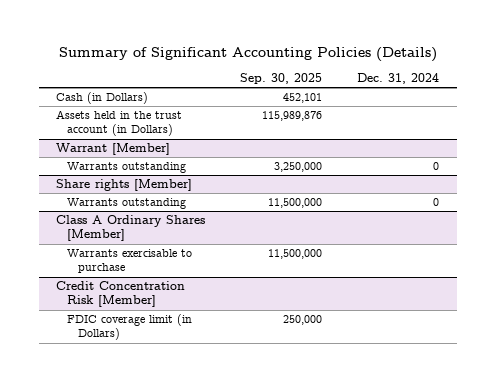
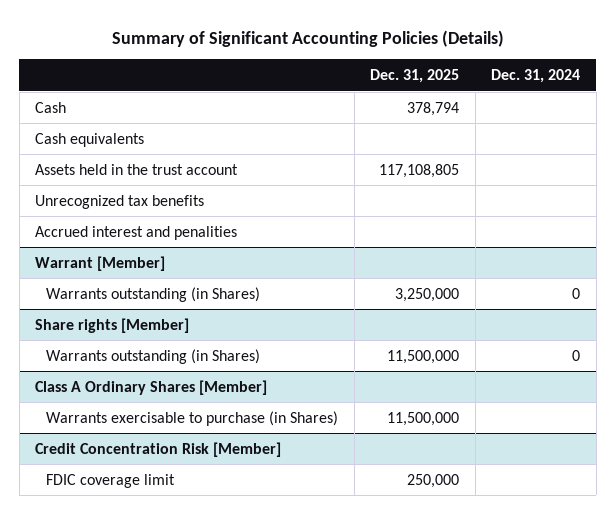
- | Sep. 30, 2025 | Dec. 31, 2024
+ | Dec. 31, 2025 | Dec. 31, 2024
- Cash (in Dollars) | 452,101 |
- Assets held in the trust account (in Dollars) | 115,989,876 |
+ Cash | 378,794 |
+ Cash equivalents
+ Assets held in the trust account | 117,108,805 |
+ Unrecognized tax benefits
+ Accrued interest and penalities
@ Warrant [Member]
- Warrants outstanding | 3,250,000 | 0
+ Warrants outstanding (in Shares) | 3,250,000 | 0
@ Share rights [Member]
- Warrants outstanding | 11,500,000 | 0
+ Warrants outstanding (in Shares) | 11,500,000 | 0
@ Class A Ordinary Shares [Member]
- Warrants exercisable to purchase | 11,500,000 |
+ Warrants exercisable to purchase (in Shares) | 11,500,000 |
@ Credit Concentration Risk [Member]
- FDIC coverage limit (in Dollars) | 250,000 |
+ FDIC coverage limit | 250,000 |

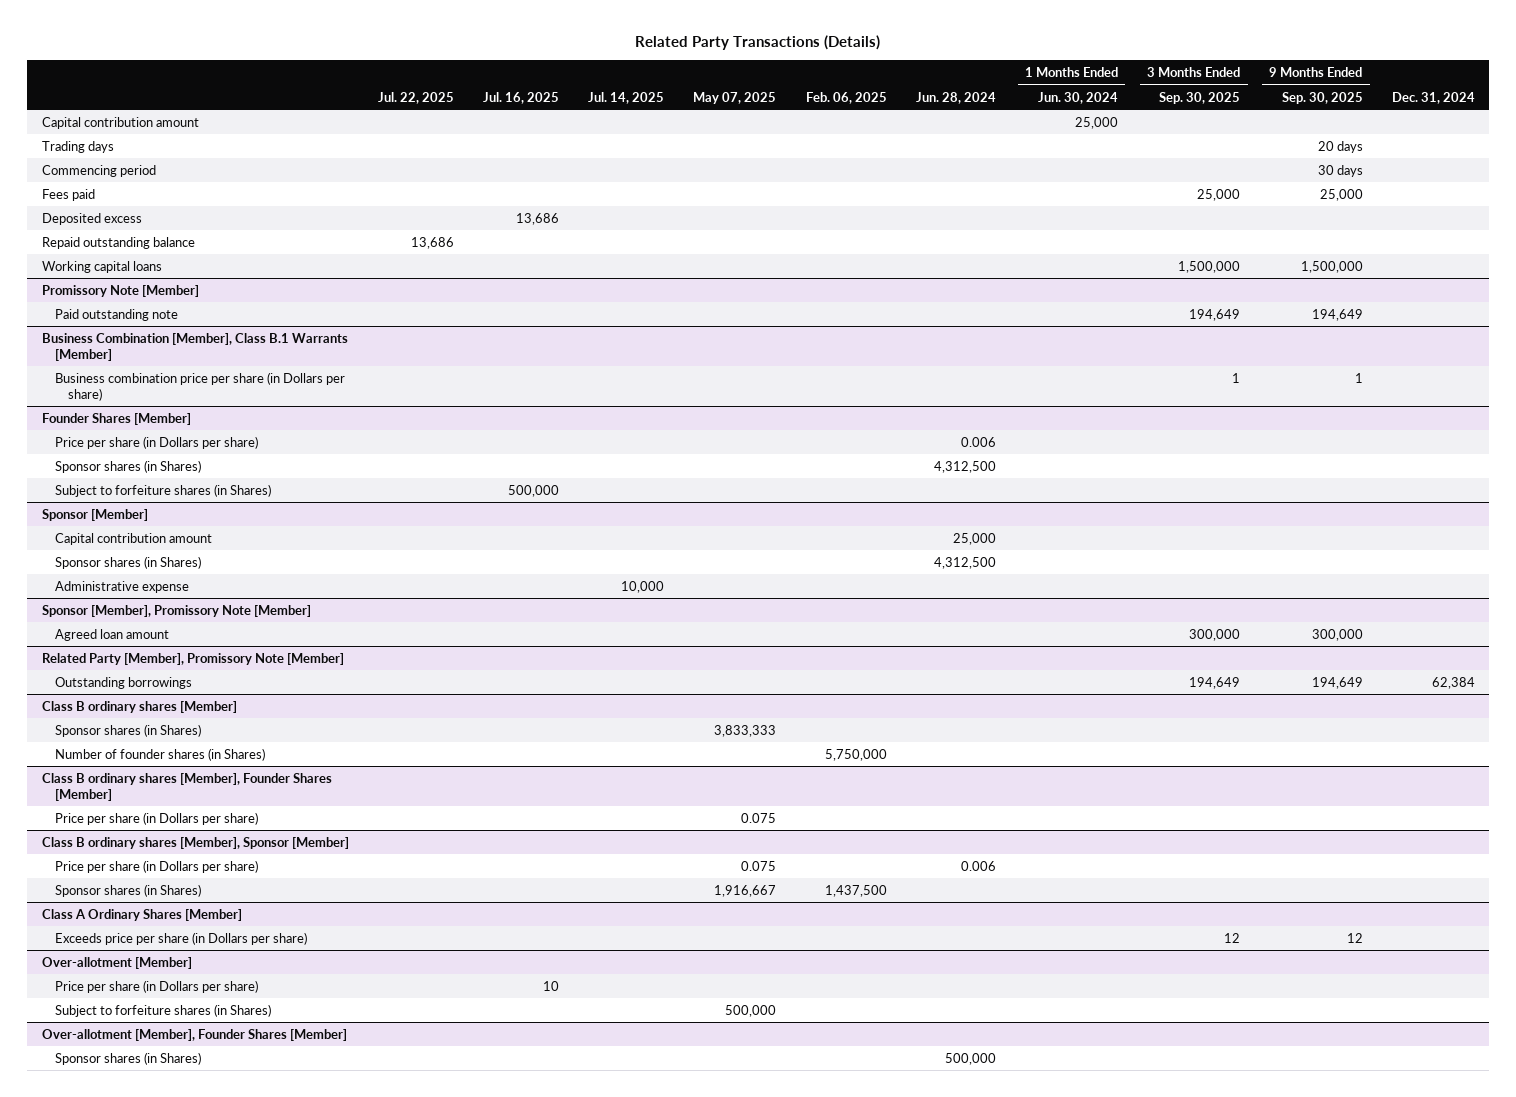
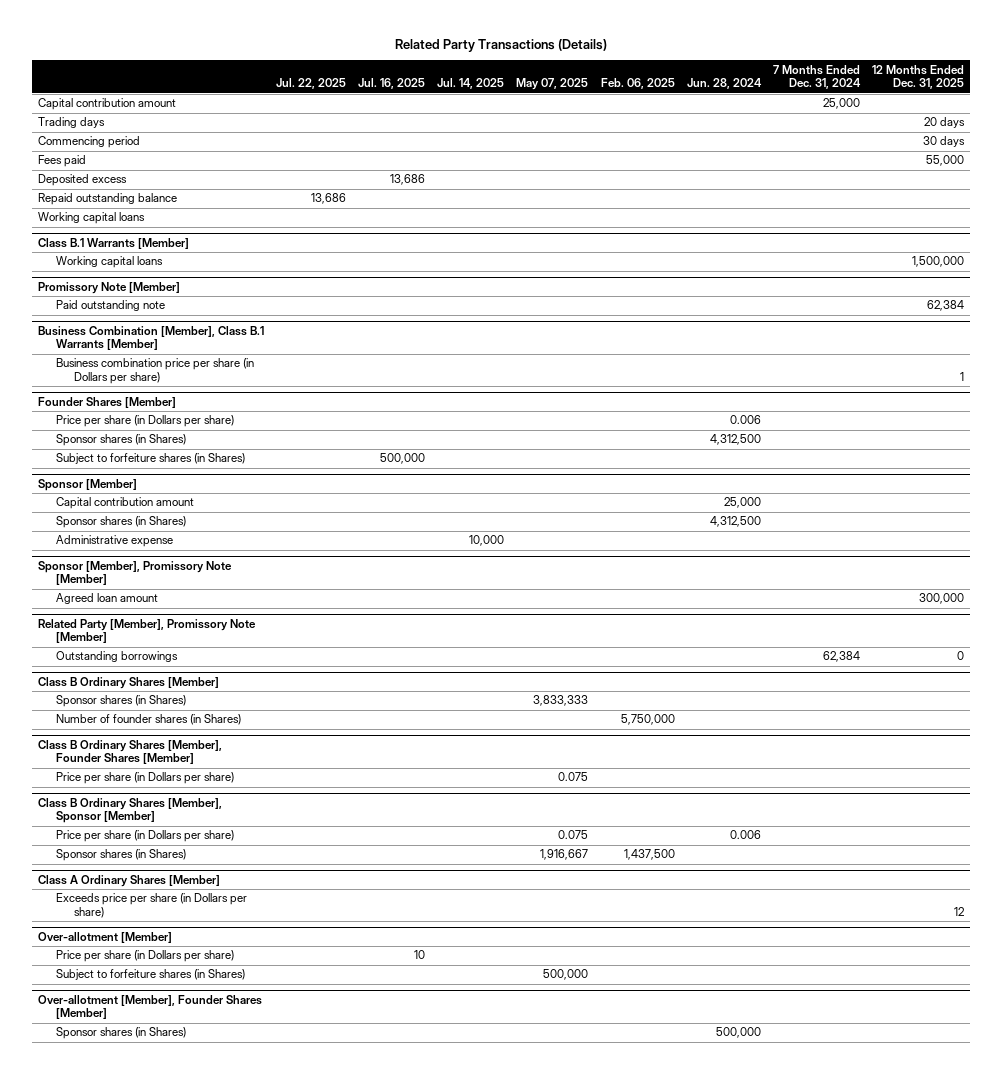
- | Jul. 22, 2025 | Jul. 16, 2025 | Jul. 14, 2025 | May 07, 2025 | Feb. 06, 2025 | Jun. 28, 2024 | 1 Months Ended Jun. 30, 2024 | 3 Months Ended Sep. 30, 2025 | 9 Months Ended Sep. 30, 2025 | Dec. 31, 2024
+ | Jul. 22, 2025 | Jul. 16, 2025 | Jul. 14, 2025 | May 07, 2025 | Feb. 06, 2025 | Jun. 28, 2024 | 7 Months Ended Dec. 31, 2024 | 12 Months Ended Dec. 31, 2025
+ Class B.1 Warrants [Member]
+ Working capital loans | | | | | | | | 1,500,000
- Class B ordinary shares [Member]
+ Class B Ordinary Shares [Member]
- Class B ordinary shares [Member], Founder Shares [Member]
+ Class B Ordinary Shares [Member], Founder Shares [Member]
- Class B ordinary shares [Member], Sponsor [Member]
+ Class B Ordinary Shares [Member], Sponsor [Member]

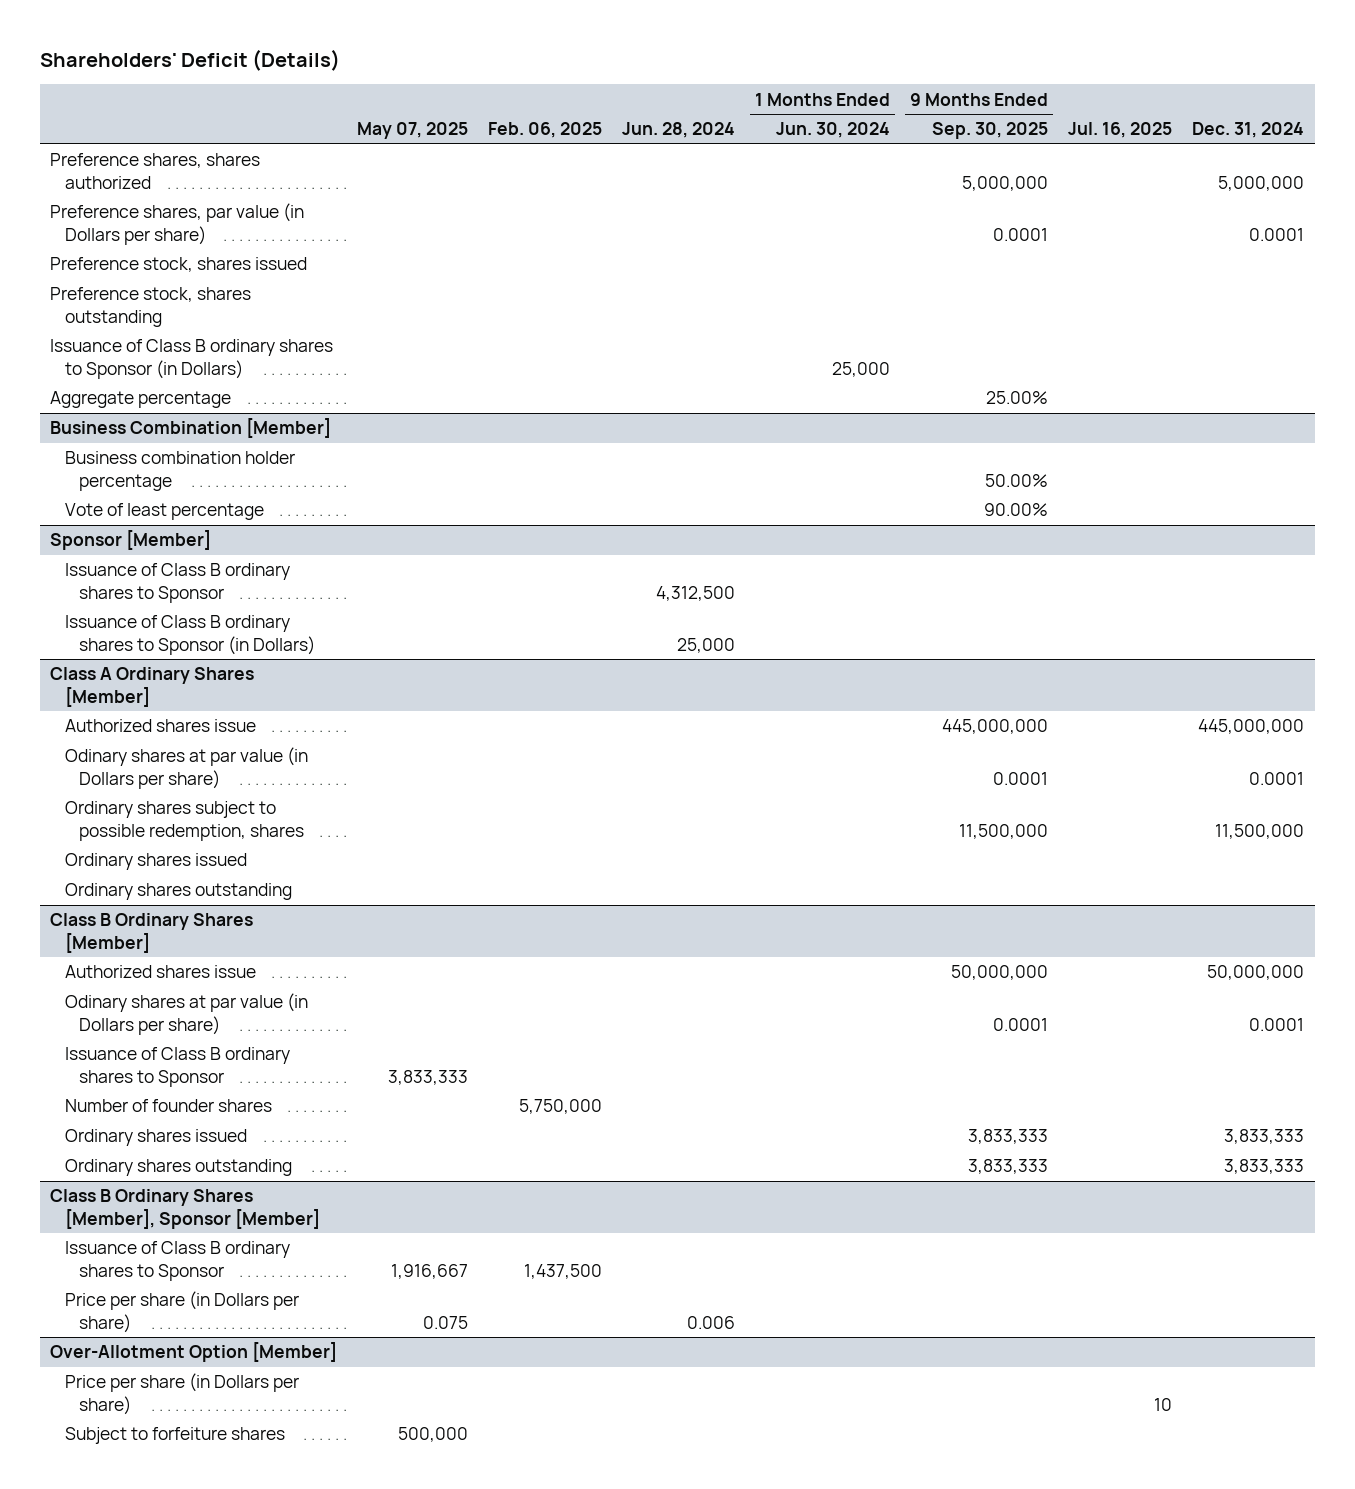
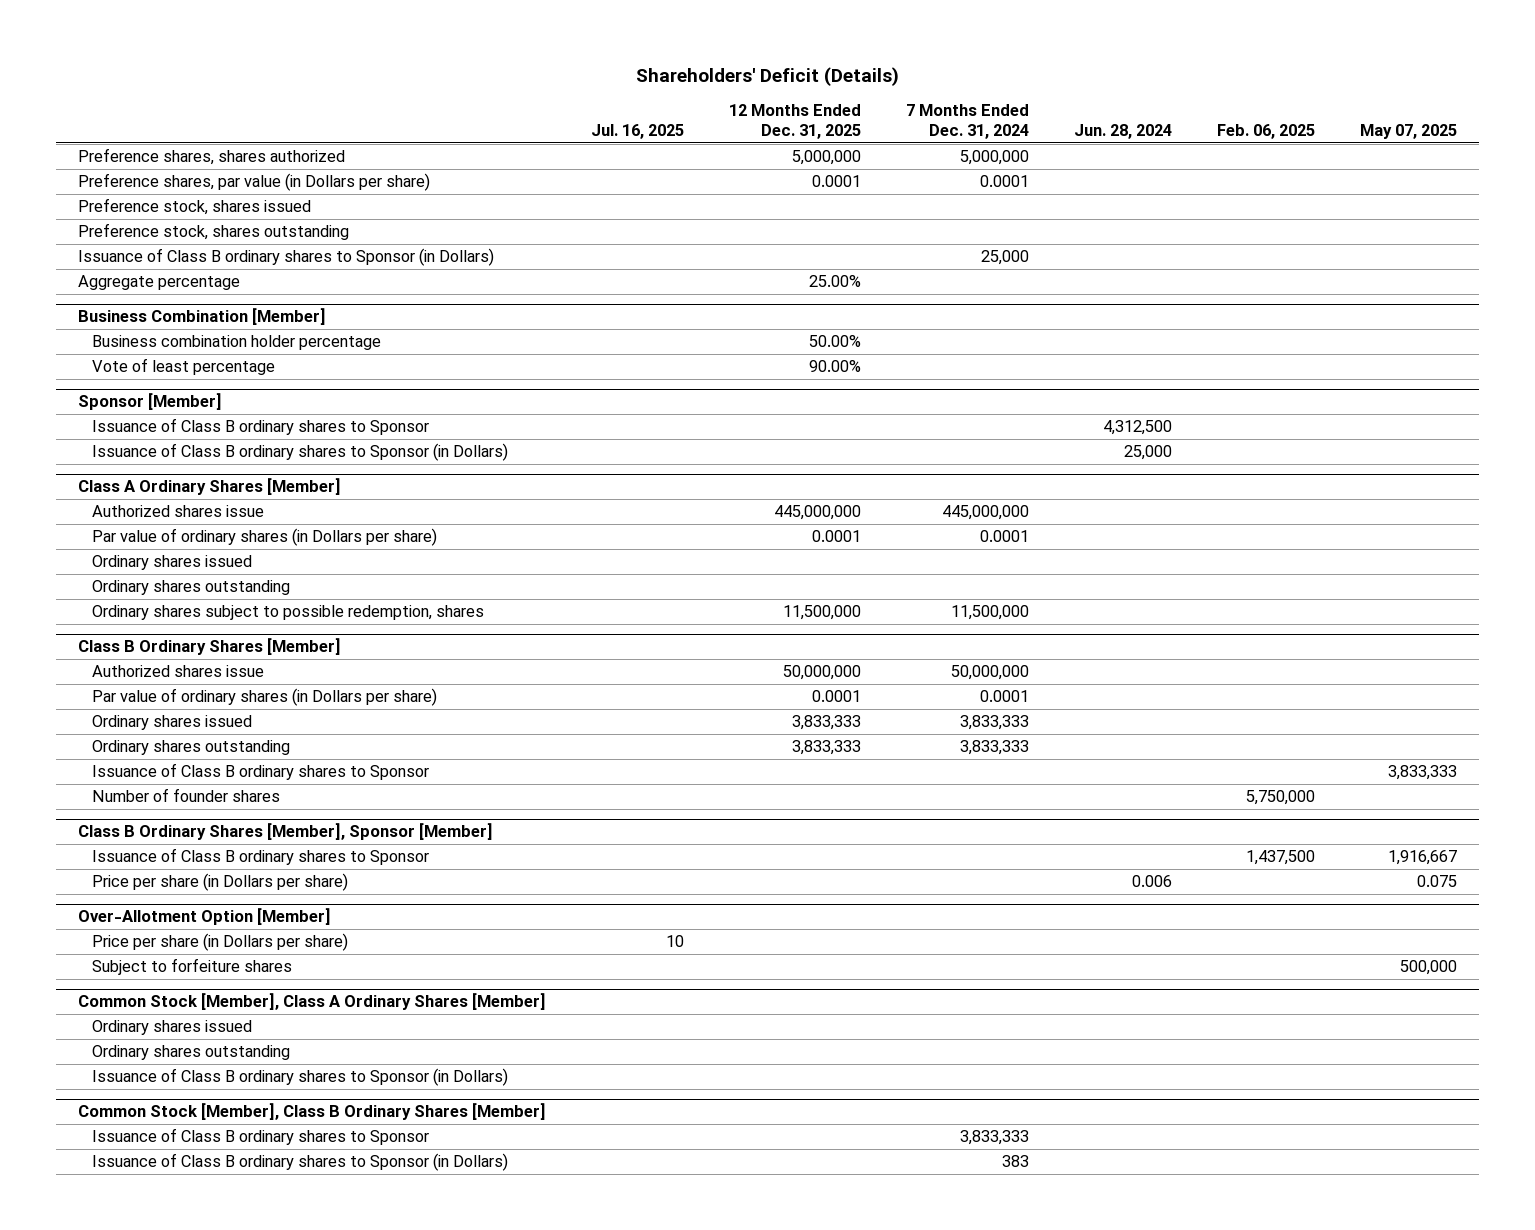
- | May 07, 2025 | Feb. 06, 2025 | Jun. 28, 2024 | 1 Months Ended Jun. 30, 2024 | 9 Months Ended Sep. 30, 2025 | Jul. 16, 2025 | Dec. 31, 2024
+ | Jul. 16, 2025 | 12 Months Ended Dec. 31, 2025 | 7 Months Ended Dec. 31, 2024 | Jun. 28, 2024 | Feb. 06, 2025 | May 07, 2025
@ Class A Ordinary Shares [Member]
- Odinary shares at par value (in Dollars per share) | | | | | 0.0001 | | 0.0001
+ Par value of ordinary shares (in Dollars per share) | | 0.0001 | 0.0001 | | |
moved down: Ordinary shares subject to possible redemption, shares | | 11,500,000 | 11,500,000 | | |
@ Class B Ordinary Shares [Member]
- Odinary shares at par value (in Dollars per share) | | | | | 0.0001 | | 0.0001
+ Par value of ordinary shares (in Dollars per share) | | 0.0001 | 0.0001 | | |
moved down: Issuance of Class B ordinary shares to Sponsor | | | | | | 3,833,333
moved down: Number of founder shares | | | | | 5,750,000 |
+ Common Stock [Member], Class A Ordinary Shares [Member]
+ Ordinary shares issued
+ Ordinary shares outstanding
+ Issuance of Class B ordinary shares to Sponsor (in Dollars)
+ Common Stock [Member], Class B Ordinary Shares [Member]
+ Issuance of Class B ordinary shares to Sponsor | | | 3,833,333 | | |
+ Issuance of Class B ordinary shares to Sponsor (in Dollars) | | | 383 | | |

